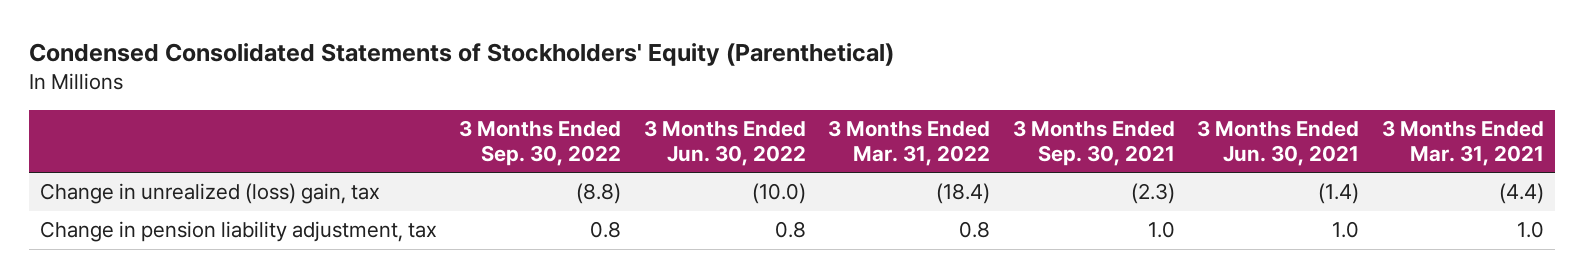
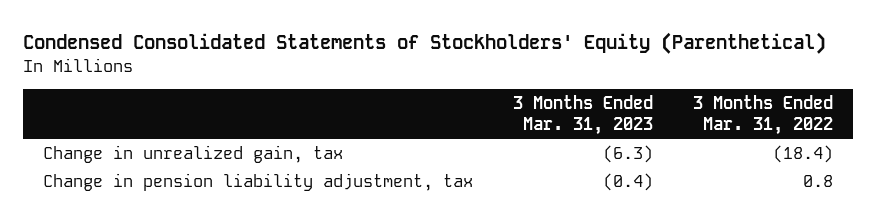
- | 3 Months Ended Sep. 30, 2022 | 3 Months Ended Jun. 30, 2022 | 3 Months Ended Mar. 31, 2022 | 3 Months Ended Sep. 30, 2021 | 3 Months Ended Jun. 30, 2021 | 3 Months Ended Mar. 31, 2021
+ | 3 Months Ended Mar. 31, 2023 | 3 Months Ended Mar. 31, 2022
- Change in unrealized (loss) gain, tax | (8.8) | (10.0) | (18.4) | (2.3) | (1.4) | (4.4)
+ Change in unrealized gain, tax | (6.3) | (18.4)

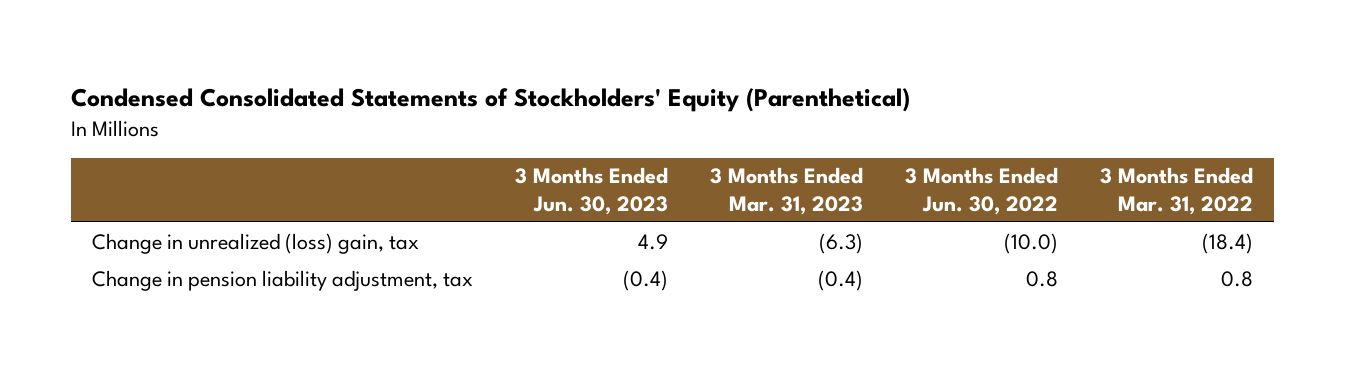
- | 3 Months Ended Mar. 31, 2023 | 3 Months Ended Mar. 31, 2022
+ | 3 Months Ended Jun. 30, 2023 | 3 Months Ended Mar. 31, 2023 | 3 Months Ended Jun. 30, 2022 | 3 Months Ended Mar. 31, 2022
- Change in unrealized gain, tax | (6.3) | (18.4)
+ Change in unrealized (loss) gain, tax | 4.9 | (6.3) | (10.0) | (18.4)

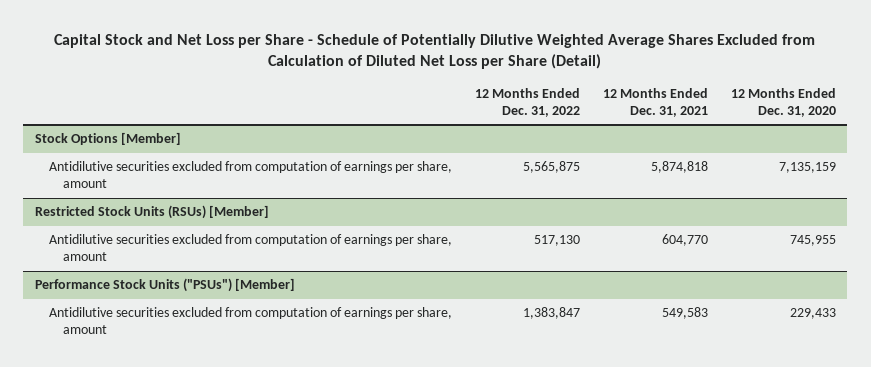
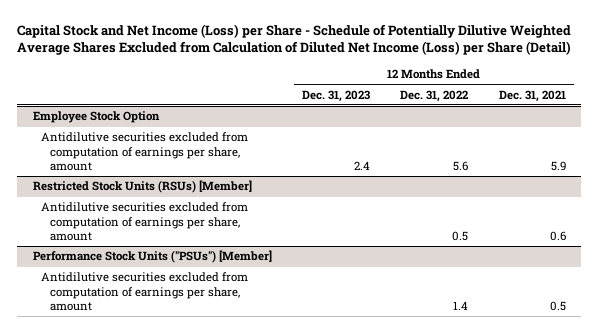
- Capital Stock and Net Loss per Share - Schedule of Potentially Dilutive Weighted Average Shares Excluded from Calculation of Diluted Net Loss per Share (Detail)
+ Capital Stock and Net Income (Loss) per Share - Schedule of Potentially Dilutive Weighted Average Shares Excluded from Calculation of Diluted Net Income (Loss) per Share (Detail)
- | 12 Months Ended Dec. 31, 2022 | 12 Months Ended Dec. 31, 2021 | 12 Months Ended Dec. 31, 2020
+ | 12 Months Ended Dec. 31, 2023 | 12 Months Ended Dec. 31, 2022 | 12 Months Ended Dec. 31, 2021
- Stock Options [Member]
- Antidilutive securities excluded from computation of earnings per share, amount | 5,565,875 | 5,874,818 | 7,135,159
+ Employee Stock Option
+ Antidilutive securities excluded from computation of earnings per share, amount | 2.4 | 5.6 | 5.9
@ Restricted Stock Units (RSUs) [Member]
- Antidilutive securities excluded from computation of earnings per share, amount | 517,130 | 604,770 | 745,955
+ Antidilutive securities excluded from computation of earnings per share, amount | | 0.5 | 0.6
@ Performance Stock Units ("PSUs") [Member]
- Antidilutive securities excluded from computation of earnings per share, amount | 1,383,847 | 549,583 | 229,433
+ Antidilutive securities excluded from computation of earnings per share, amount | | 1.4 | 0.5

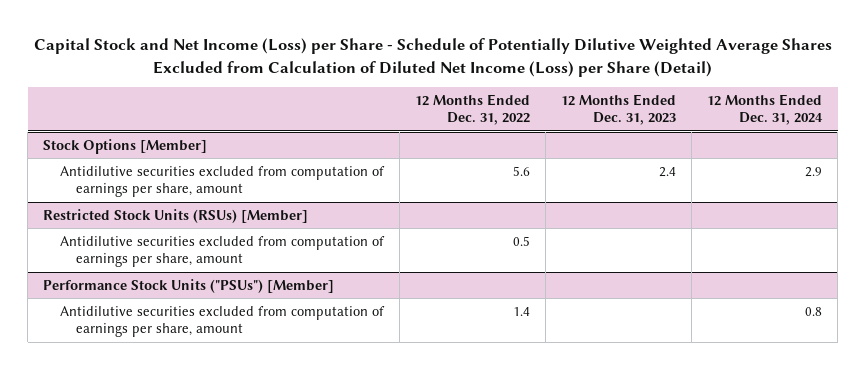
- | 12 Months Ended Dec. 31, 2023 | 12 Months Ended Dec. 31, 2022 | 12 Months Ended Dec. 31, 2021
+ | 12 Months Ended Dec. 31, 2022 | 12 Months Ended Dec. 31, 2023 | 12 Months Ended Dec. 31, 2024
- Employee Stock Option
+ Stock Options [Member]

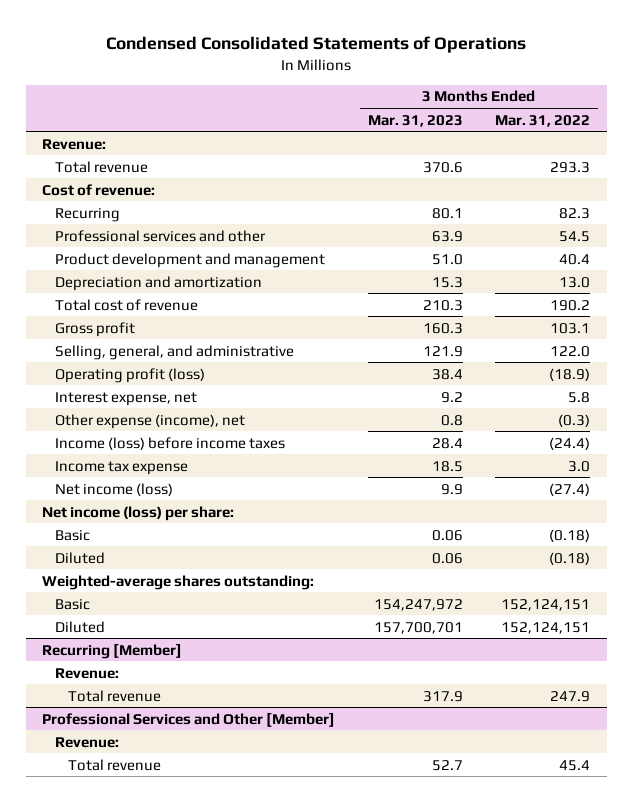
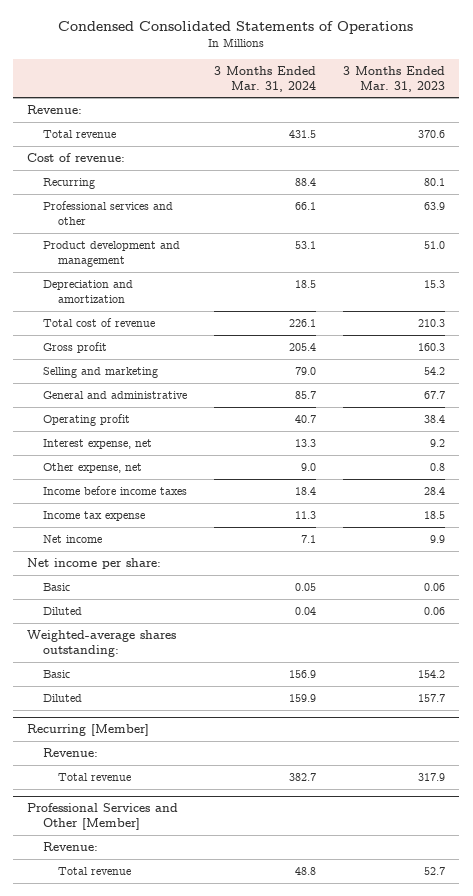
- | 3 Months Ended Mar. 31, 2023 | 3 Months Ended Mar. 31, 2022
+ | 3 Months Ended Mar. 31, 2024 | 3 Months Ended Mar. 31, 2023
- Selling, general, and administrative | 121.9 | 122.0
- Operating profit (loss) | 38.4 | (18.9)
+ Selling and marketing | 79.0 | 54.2
+ General and administrative | 85.7 | 67.7
+ Operating profit | 40.7 | 38.4
- Other expense (income), net | 0.8 | (0.3)
- Income (loss) before income taxes | 28.4 | (24.4)
+ Other expense, net | 9.0 | 0.8
+ Income before income taxes | 18.4 | 28.4
- Net income (loss) | 9.9 | (27.4)
- Net income (loss) per share:
+ Net income | 7.1 | 9.9
+ Net income per share:
- Basic | 154,247,972 | 152,124,151
- Diluted | 157,700,701 | 152,124,151
+ Basic | 156.9 | 154.2
+ Diluted | 159.9 | 157.7

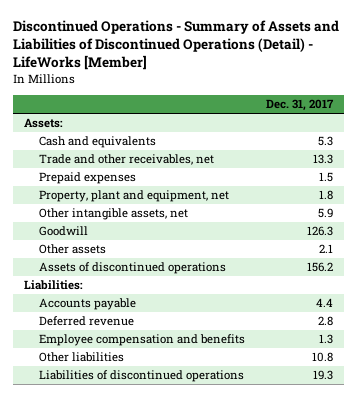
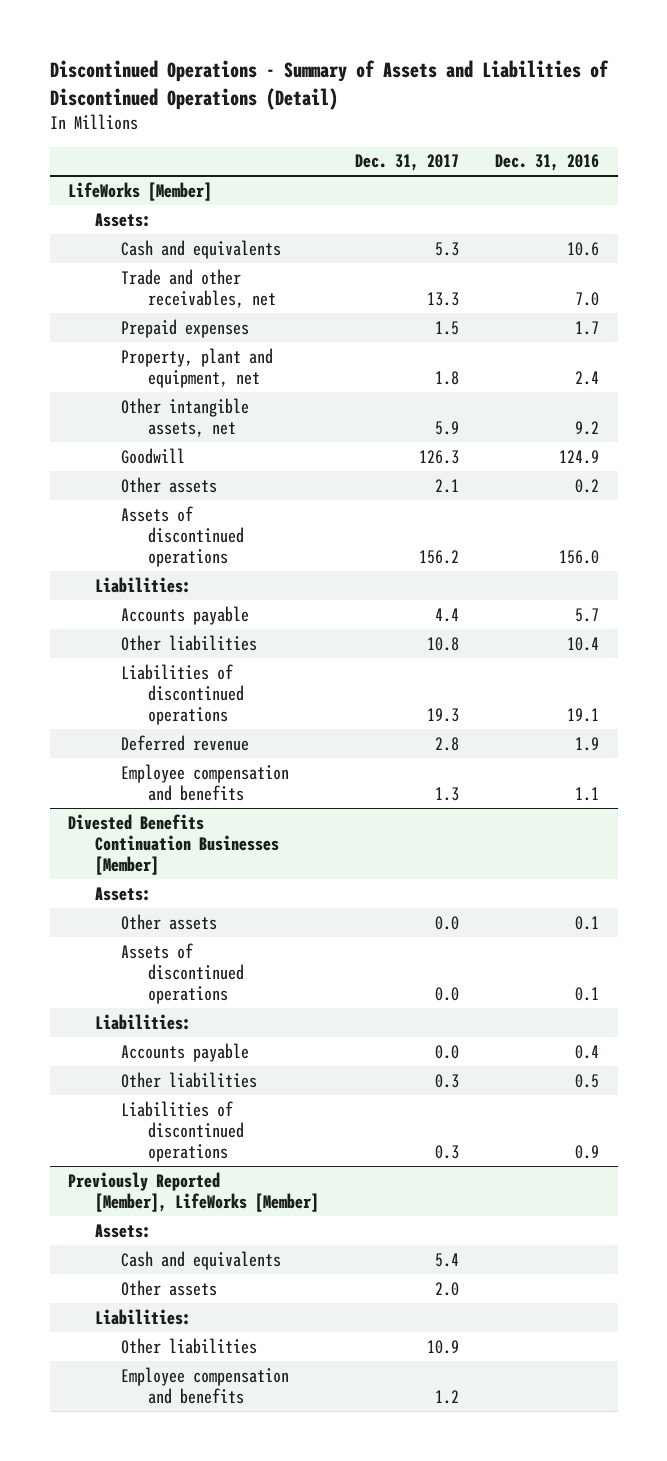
- Discontinued Operations - Summary of Assets and Liabilities of Discontinued Operations (Detail) - LifeWorks [Member]
+ Discontinued Operations - Summary of Assets and Liabilities of Discontinued Operations (Detail)
- | Dec. 31, 2017
+ | Dec. 31, 2017 | Dec. 31, 2016
+ LifeWorks [Member]
- Deferred revenue | 2.8
- Employee compensation and benefits | 1.3
+ Deferred revenue | 2.8 | 1.9
+ Employee compensation and benefits | 1.3 | 1.1
+ Divested Benefits Continuation Businesses [Member]
+ Assets:
+ Other assets | 0.0 | 0.1
+ Assets of discontinued operations | 0.0 | 0.1
+ Liabilities:
+ Accounts payable | 0.0 | 0.4
+ Other liabilities | 0.3 | 0.5
+ Liabilities of discontinued operations | 0.3 | 0.9
+ Previously Reported [Member], LifeWorks [Member]
+ Assets:
+ Cash and equivalents | 5.4 |
+ Other assets | 2.0 |
+ Liabilities:
+ Other liabilities | 10.9 |
+ Employee compensation and benefits | 1.2 |

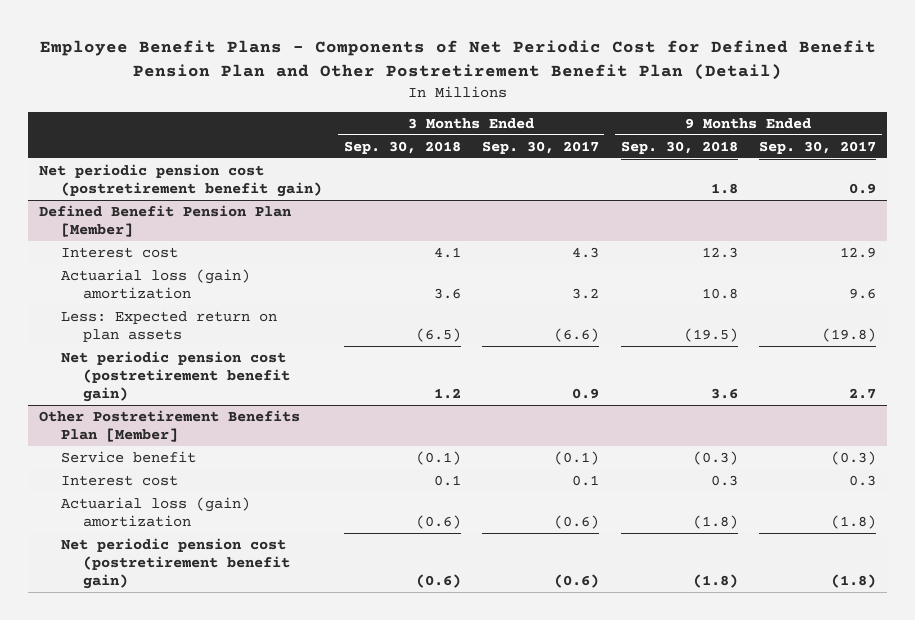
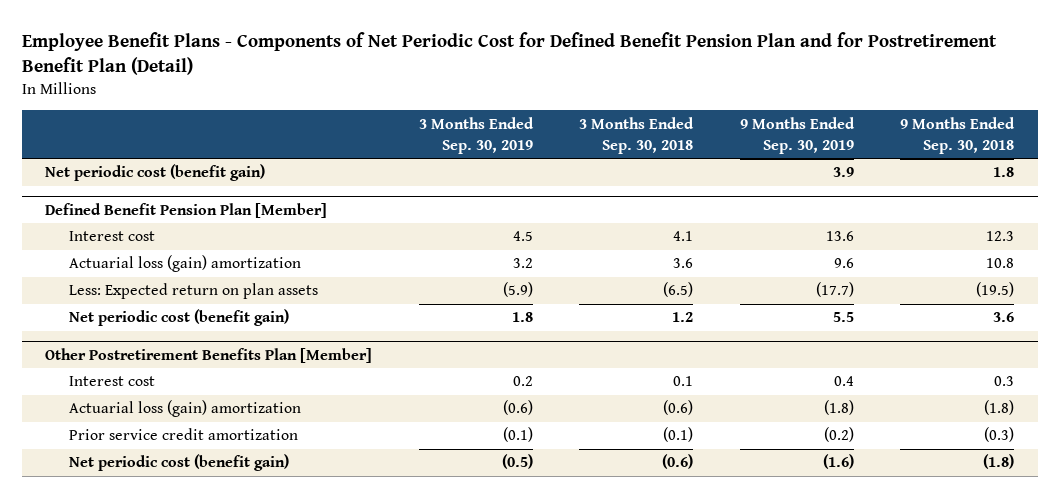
- Employee Benefit Plans - Components of Net Periodic Cost for Defined Benefit Pension Plan and Other Postretirement Benefit Plan (Detail)
+ Employee Benefit Plans - Components of Net Periodic Cost for Defined Benefit Pension Plan and for Postretirement Benefit Plan (Detail)
- | 3 Months Ended Sep. 30, 2018 | 3 Months Ended Sep. 30, 2017 | 9 Months Ended Sep. 30, 2018 | 9 Months Ended Sep. 30, 2017
+ | 3 Months Ended Sep. 30, 2019 | 3 Months Ended Sep. 30, 2018 | 9 Months Ended Sep. 30, 2019 | 9 Months Ended Sep. 30, 2018
- Net periodic pension cost (postretirement benefit gain) | | | 1.8 | 0.9
+ Net periodic cost (benefit gain) | | | 3.9 | 1.8
@ Defined Benefit Pension Plan [Member]
- Net periodic pension cost (postretirement benefit gain) | 1.2 | 0.9 | 3.6 | 2.7
+ Net periodic cost (benefit gain) | 1.8 | 1.2 | 5.5 | 3.6
@ Other Postretirement Benefits Plan [Member]
- Service benefit | (0.1) | (0.1) | (0.3) | (0.3)
- Net periodic pension cost (postretirement benefit gain) | (0.6) | (0.6) | (1.8) | (1.8)
+ Prior service credit amortization | (0.1) | (0.1) | (0.2) | (0.3)
+ Net periodic cost (benefit gain) | (0.5) | (0.6) | (1.6) | (1.8)

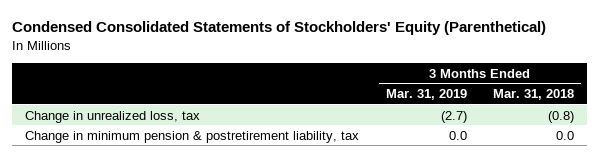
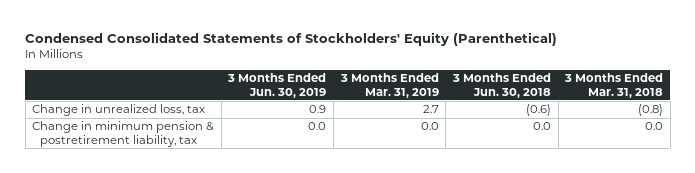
- | 3 Months Ended Mar. 31, 2019 | 3 Months Ended Mar. 31, 2018
+ | 3 Months Ended Jun. 30, 2019 | 3 Months Ended Mar. 31, 2019 | 3 Months Ended Jun. 30, 2018 | 3 Months Ended Mar. 31, 2018
- Change in unrealized loss, tax | (2.7) | (0.8)
+ Change in unrealized loss, tax | 0.9 | 2.7 | (0.6) | (0.8)

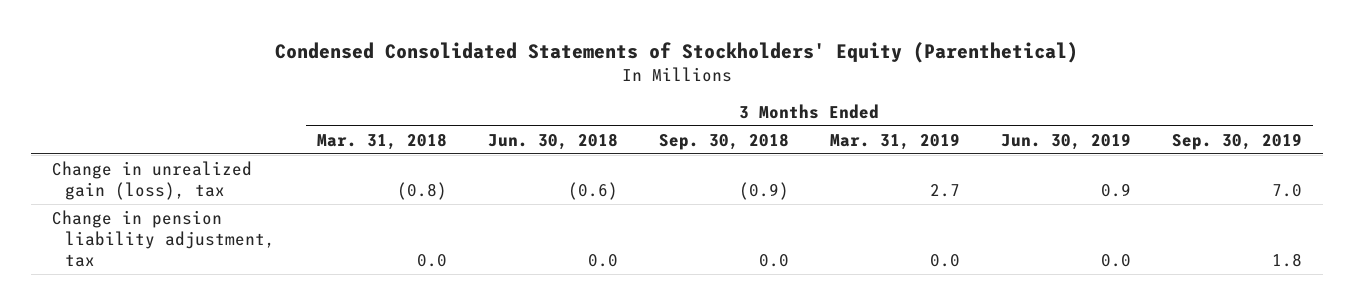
- | 3 Months Ended Jun. 30, 2019 | 3 Months Ended Mar. 31, 2019 | 3 Months Ended Jun. 30, 2018 | 3 Months Ended Mar. 31, 2018
+ | 3 Months Ended Mar. 31, 2018 | 3 Months Ended Jun. 30, 2018 | 3 Months Ended Sep. 30, 2018 | 3 Months Ended Mar. 31, 2019 | 3 Months Ended Jun. 30, 2019 | 3 Months Ended Sep. 30, 2019
- Change in unrealized loss, tax | 0.9 | 2.7 | (0.6) | (0.8)
- Change in minimum pension & postretirement liability, tax | 0.0 | 0.0 | 0.0 | 0.0
+ Change in unrealized gain (loss), tax | (0.8) | (0.6) | (0.9) | 2.7 | 0.9 | 7.0
+ Change in pension liability adjustment, tax | 0.0 | 0.0 | 0.0 | 0.0 | 0.0 | 1.8

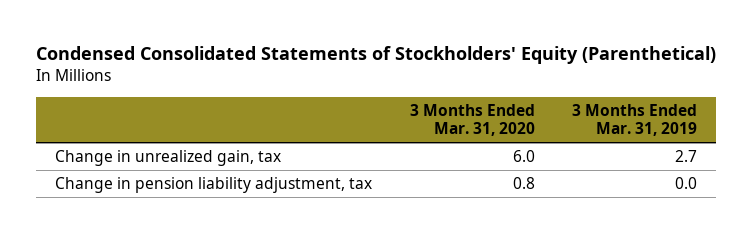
- | 3 Months Ended Mar. 31, 2018 | 3 Months Ended Jun. 30, 2018 | 3 Months Ended Sep. 30, 2018 | 3 Months Ended Mar. 31, 2019 | 3 Months Ended Jun. 30, 2019 | 3 Months Ended Sep. 30, 2019
+ | 3 Months Ended Mar. 31, 2020 | 3 Months Ended Mar. 31, 2019
- Change in unrealized gain (loss), tax | (0.8) | (0.6) | (0.9) | 2.7 | 0.9 | 7.0
+ Change in unrealized gain, tax | 6.0 | 2.7

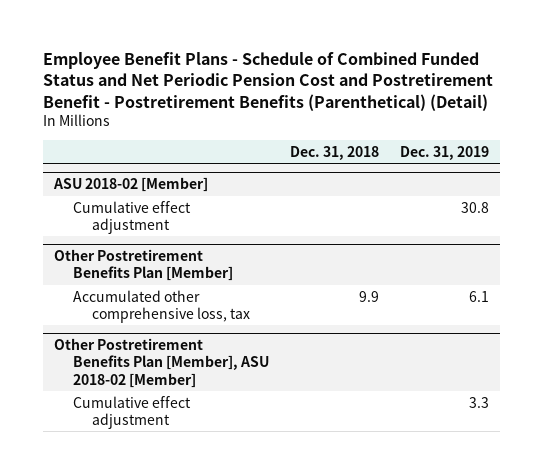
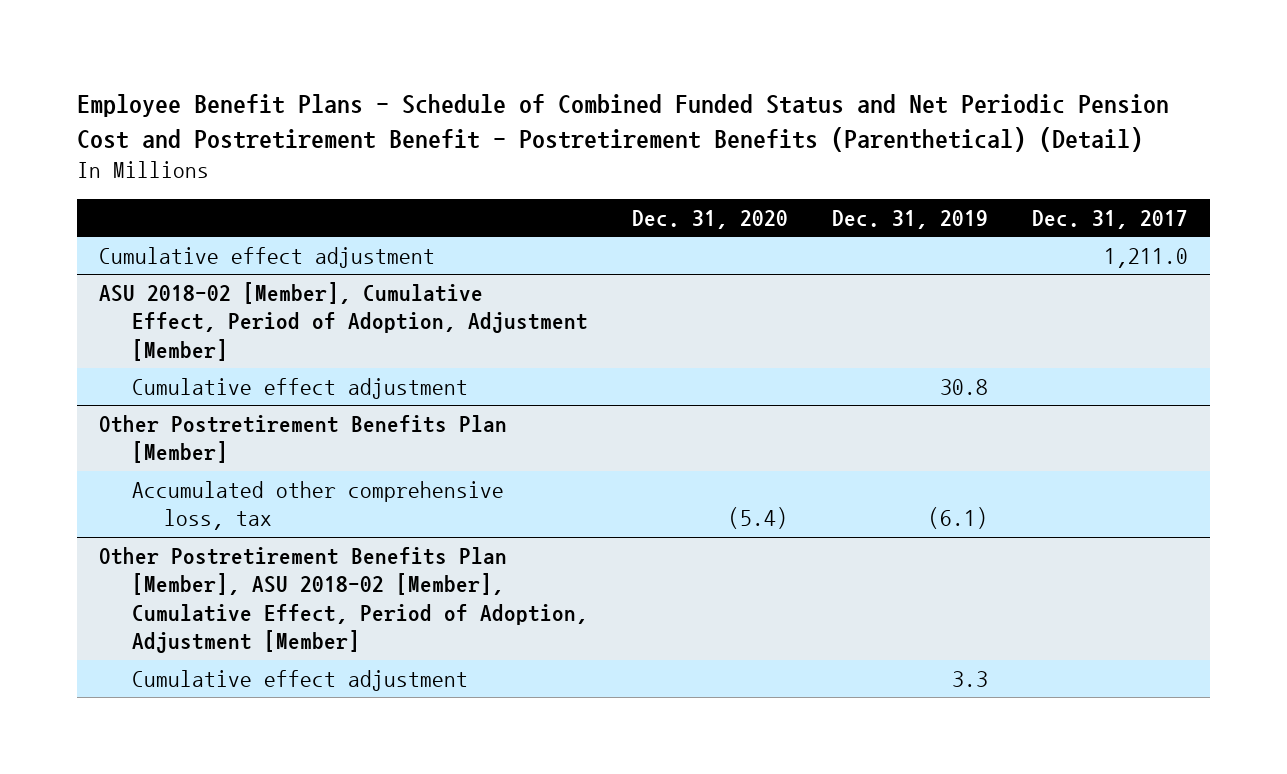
- | Dec. 31, 2018 | Dec. 31, 2019
+ | Dec. 31, 2020 | Dec. 31, 2019 | Dec. 31, 2017
- ASU 2018-02 [Member]
+ Cumulative effect adjustment | | | 1,211.0
+ ASU 2018-02 [Member], Cumulative Effect, Period of Adoption, Adjustment [Member]
@ Other Postretirement Benefits Plan [Member]
- Accumulated other comprehensive loss, tax | 9.9 | 6.1
- Other Postretirement Benefits Plan [Member], ASU 2018-02 [Member]
@ Other Postretirement Benefits Plan [Member]
+ Accumulated other comprehensive loss, tax | (5.4) | (6.1) |
+ Other Postretirement Benefits Plan [Member], ASU 2018-02 [Member], Cumulative Effect, Period of Adoption, Adjustment [Member]

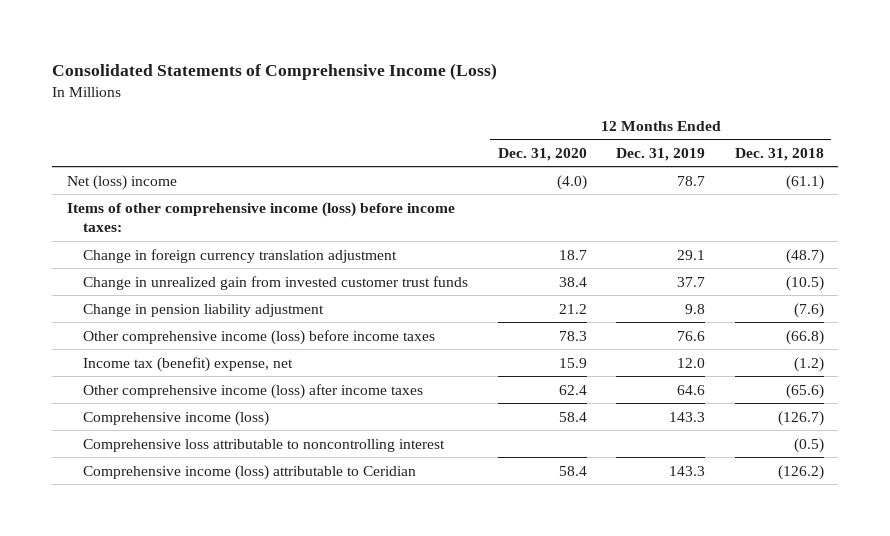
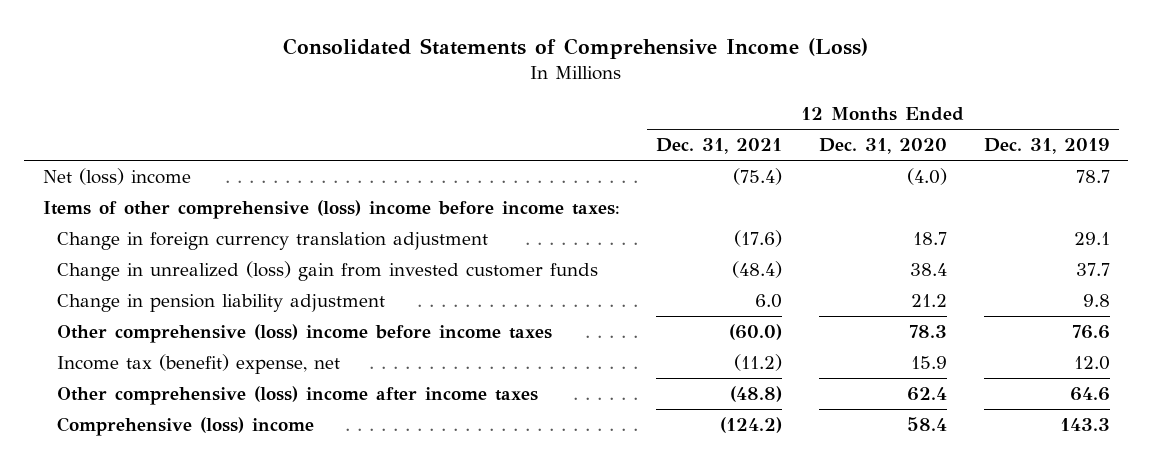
- | 12 Months Ended Dec. 31, 2020 | 12 Months Ended Dec. 31, 2019 | 12 Months Ended Dec. 31, 2018
+ | 12 Months Ended Dec. 31, 2021 | 12 Months Ended Dec. 31, 2020 | 12 Months Ended Dec. 31, 2019
- Items of other comprehensive income (loss) before income taxes:
+ Items of other comprehensive (loss) income before income taxes:
- Change in unrealized gain from invested customer trust funds | 38.4 | 37.7 | (10.5)
+ Change in unrealized (loss) gain from invested customer funds | (48.4) | 38.4 | 37.7
- Other comprehensive income (loss) before income taxes | 78.3 | 76.6 | (66.8)
+ Other comprehensive (loss) income before income taxes | (60.0) | 78.3 | 76.6
- Other comprehensive income (loss) after income taxes | 62.4 | 64.6 | (65.6)
- Comprehensive income (loss) | 58.4 | 143.3 | (126.7)
- Comprehensive loss attributable to noncontrolling interest | | | (0.5)
- Comprehensive income (loss) attributable to Ceridian | 58.4 | 143.3 | (126.2)
+ Other comprehensive (loss) income after income taxes | (48.8) | 62.4 | 64.6
+ Comprehensive (loss) income | (124.2) | 58.4 | 143.3

